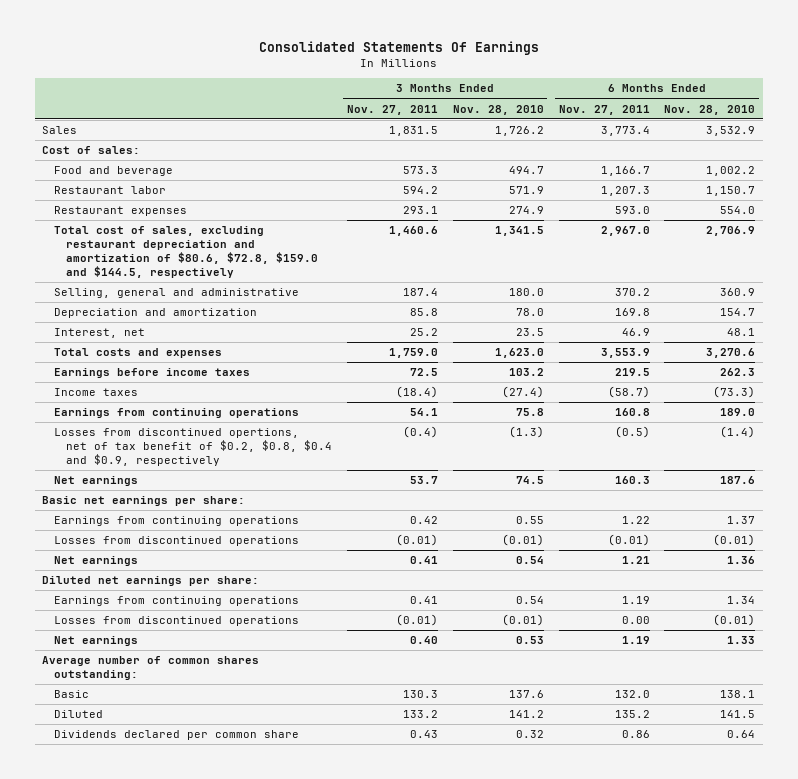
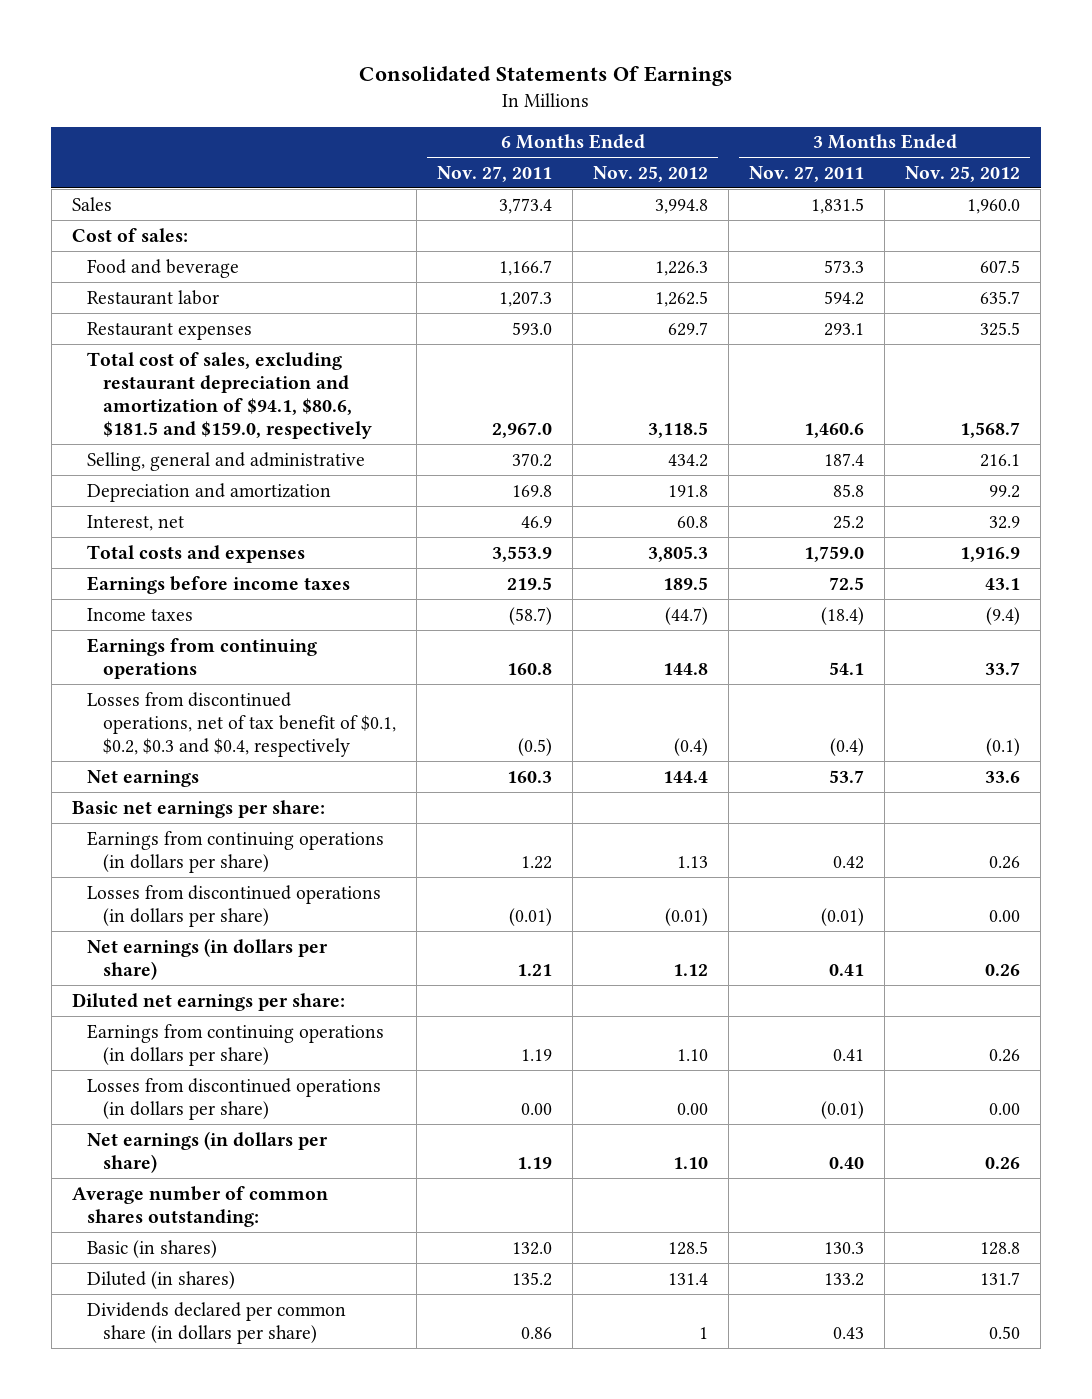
- | 3 Months Ended Nov. 27, 2011 | 3 Months Ended Nov. 28, 2010 | 6 Months Ended Nov. 27, 2011 | 6 Months Ended Nov. 28, 2010
+ | 6 Months Ended Nov. 27, 2011 | 6 Months Ended Nov. 25, 2012 | 3 Months Ended Nov. 27, 2011 | 3 Months Ended Nov. 25, 2012
- Total cost of sales, excluding restaurant depreciation and amortization of $80.6, $72.8, $159.0 and $144.5, respectively | 1,460.6 | 1,341.5 | 2,967.0 | 2,706.9
+ Total cost of sales, excluding restaurant depreciation and amortization of $94.1, $80.6, $181.5 and $159.0, respectively | 2,967.0 | 3,118.5 | 1,460.6 | 1,568.7
- Losses from discontinued opertions, net of tax benefit of $0.2, $0.8, $0.4 and $0.9, respectively | (0.4) | (1.3) | (0.5) | (1.4)
+ Losses from discontinued operations, net of tax benefit of $0.1, $0.2, $0.3 and $0.4, respectively | (0.5) | (0.4) | (0.4) | (0.1)
- Earnings from continuing operations | 0.42 | 0.55 | 1.22 | 1.37
- Losses from discontinued operations | (0.01) | (0.01) | (0.01) | (0.01)
- Net earnings | 0.41 | 0.54 | 1.21 | 1.36
+ Earnings from continuing operations (in dollars per share) | 1.22 | 1.13 | 0.42 | 0.26
+ Losses from discontinued operations (in dollars per share) | (0.01) | (0.01) | (0.01) | 0.00
+ Net earnings (in dollars per share) | 1.21 | 1.12 | 0.41 | 0.26
- Earnings from continuing operations | 0.41 | 0.54 | 1.19 | 1.34
- Losses from discontinued operations | (0.01) | (0.01) | 0.00 | (0.01)
- Net earnings | 0.40 | 0.53 | 1.19 | 1.33
+ Earnings from continuing operations (in dollars per share) | 1.19 | 1.10 | 0.41 | 0.26
+ Losses from discontinued operations (in dollars per share) | 0.00 | 0.00 | (0.01) | 0.00
+ Net earnings (in dollars per share) | 1.19 | 1.10 | 0.40 | 0.26
- Basic | 130.3 | 137.6 | 132.0 | 138.1
- Diluted | 133.2 | 141.2 | 135.2 | 141.5
- Dividends declared per common share | 0.43 | 0.32 | 0.86 | 0.64
+ Basic (in shares) | 132.0 | 128.5 | 130.3 | 128.8
+ Diluted (in shares) | 135.2 | 131.4 | 133.2 | 131.7
+ Dividends declared per common share (in dollars per share) | 0.86 | 1 | 0.43 | 0.50

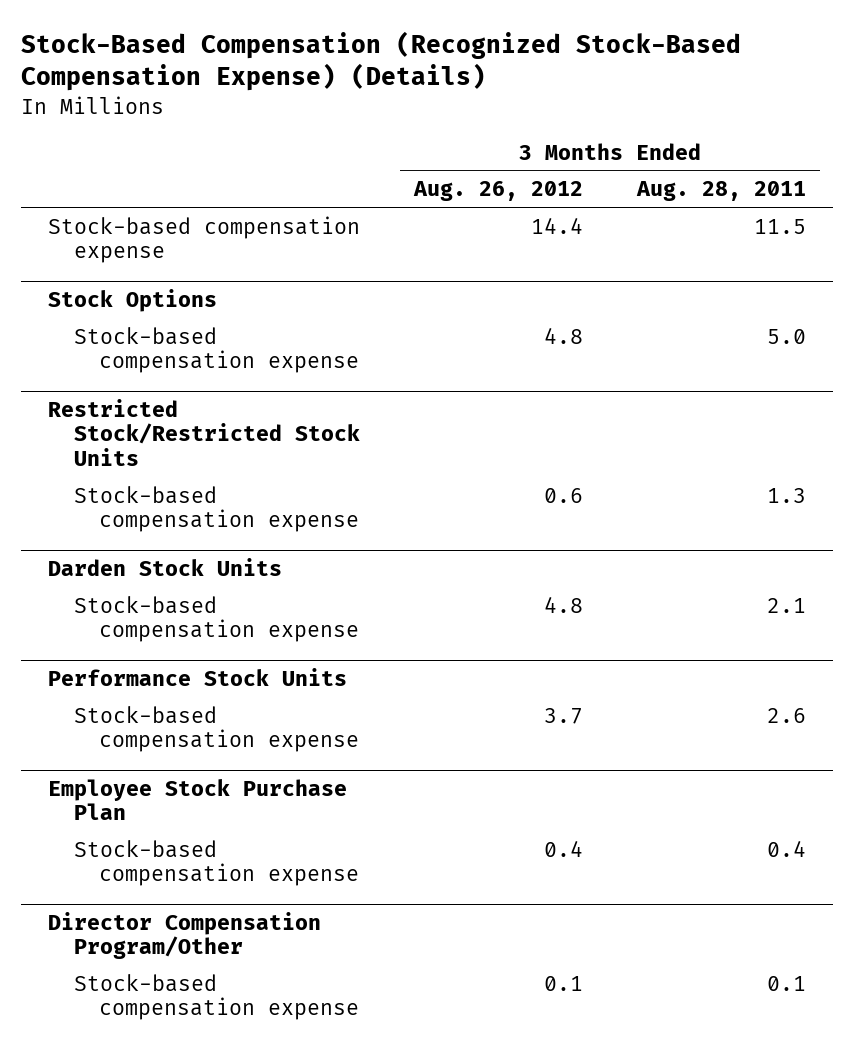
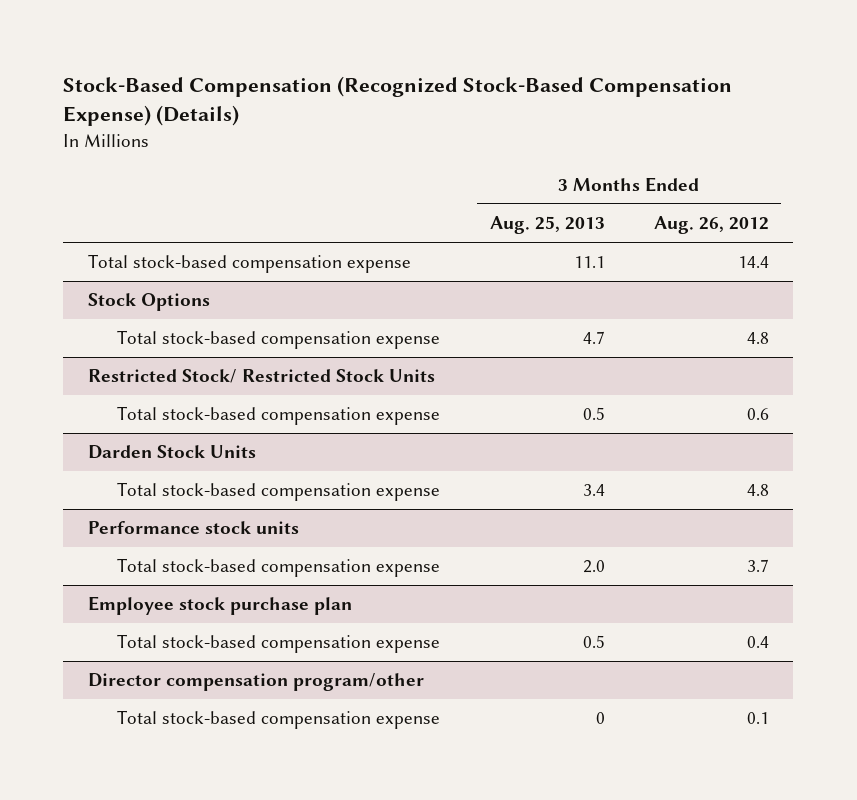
- | 3 Months Ended Aug. 26, 2012 | 3 Months Ended Aug. 28, 2011
+ | 3 Months Ended Aug. 25, 2013 | 3 Months Ended Aug. 26, 2012
- Stock-based compensation expense | 14.4 | 11.5
+ Total stock-based compensation expense | 11.1 | 14.4
@ Stock Options
- Stock-based compensation expense | 4.8 | 5.0
- Restricted Stock/Restricted Stock Units
- Stock-based compensation expense | 0.6 | 1.3
@ Stock Options
+ Total stock-based compensation expense | 4.7 | 4.8
+ Restricted Stock/ Restricted Stock Units
+ Total stock-based compensation expense | 0.5 | 0.6
@ Darden Stock Units
- Stock-based compensation expense | 4.8 | 2.1
- Performance Stock Units
- Stock-based compensation expense | 3.7 | 2.6
- Employee Stock Purchase Plan
- Stock-based compensation expense | 0.4 | 0.4
- Director Compensation Program/Other
- Stock-based compensation expense | 0.1 | 0.1
@ Darden Stock Units
+ Total stock-based compensation expense | 3.4 | 4.8
+ Performance stock units
+ Total stock-based compensation expense | 2.0 | 3.7
+ Employee stock purchase plan
+ Total stock-based compensation expense | 0.5 | 0.4
+ Director compensation program/other
+ Total stock-based compensation expense | 0 | 0.1

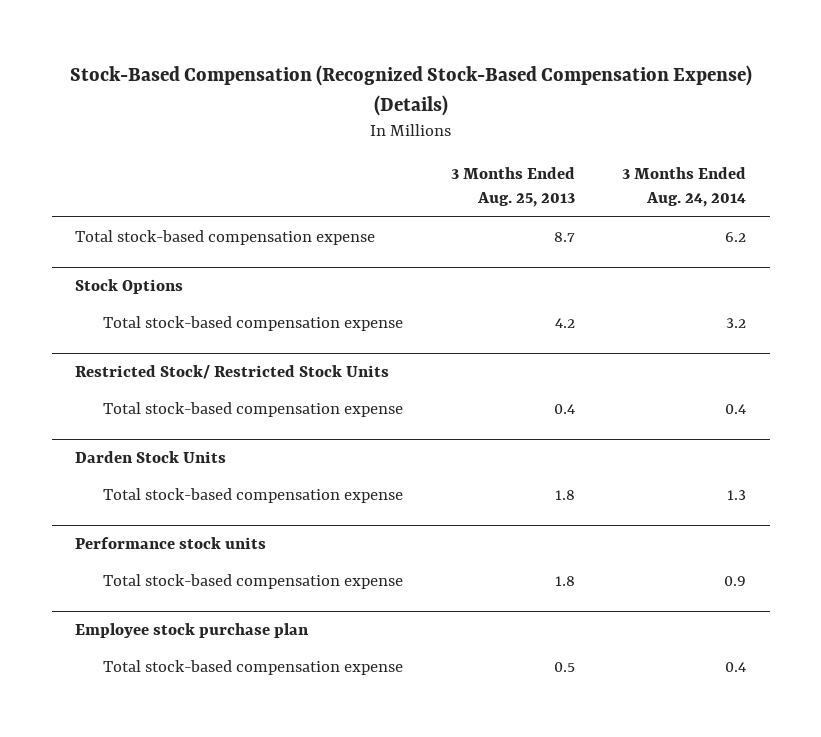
- | 3 Months Ended Aug. 25, 2013 | 3 Months Ended Aug. 26, 2012
+ | 3 Months Ended Aug. 25, 2013 | 3 Months Ended Aug. 24, 2014
- Total stock-based compensation expense | 11.1 | 14.4
+ Total stock-based compensation expense | 8.7 | 6.2
@ Stock Options
- Total stock-based compensation expense | 4.7 | 4.8
+ Total stock-based compensation expense | 4.2 | 3.2
@ Restricted Stock/ Restricted Stock Units
- Total stock-based compensation expense | 0.5 | 0.6
+ Total stock-based compensation expense | 0.4 | 0.4
@ Darden Stock Units
- Total stock-based compensation expense | 3.4 | 4.8
+ Total stock-based compensation expense | 1.8 | 1.3
@ Performance stock units
- Total stock-based compensation expense | 2.0 | 3.7
+ Total stock-based compensation expense | 1.8 | 0.9
- Director compensation program/other
- Total stock-based compensation expense | 0 | 0.1

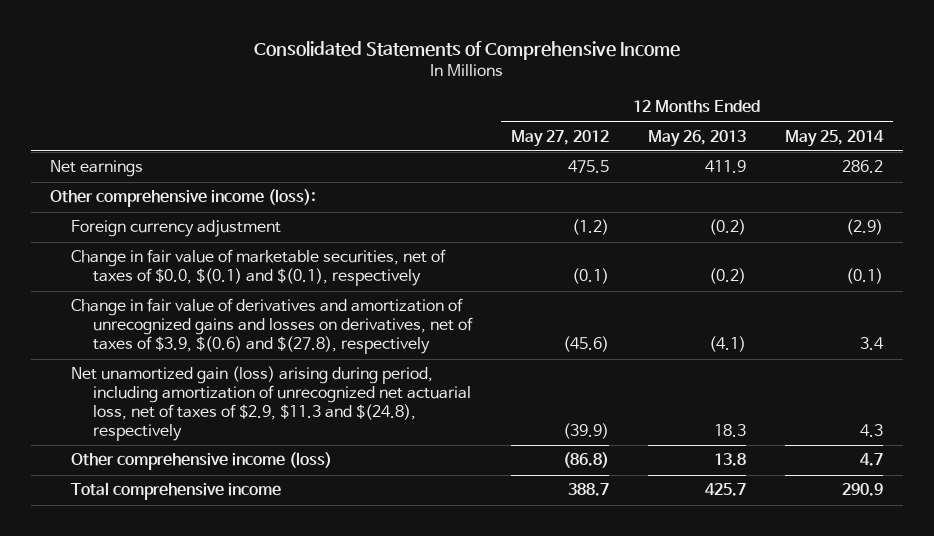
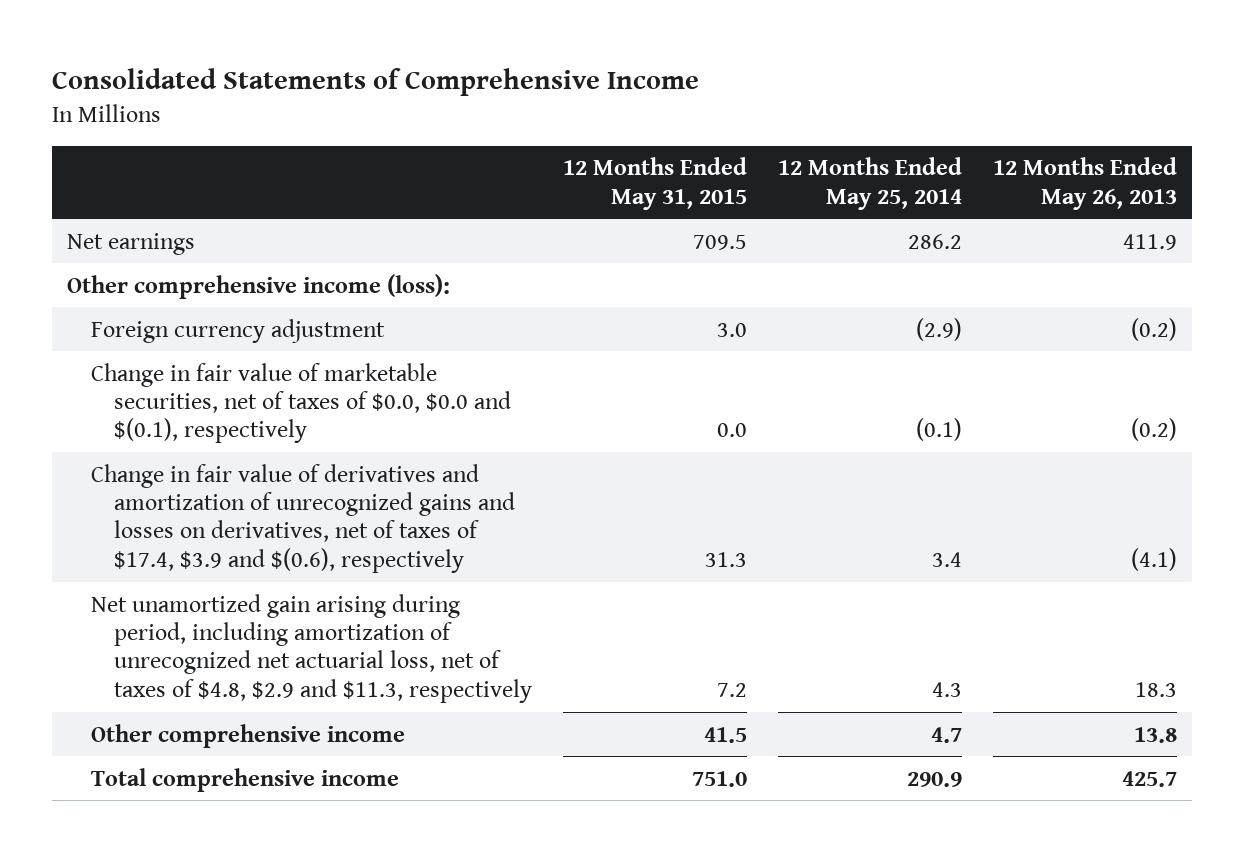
- | 12 Months Ended May 27, 2012 | 12 Months Ended May 26, 2013 | 12 Months Ended May 25, 2014
+ | 12 Months Ended May 31, 2015 | 12 Months Ended May 25, 2014 | 12 Months Ended May 26, 2013
- Change in fair value of marketable securities, net of taxes of $0.0, $(0.1) and $(0.1), respectively | (0.1) | (0.2) | (0.1)
- Change in fair value of derivatives and amortization of unrecognized gains and losses on derivatives, net of taxes of $3.9, $(0.6) and $(27.8), respectively | (45.6) | (4.1) | 3.4
- Net unamortized gain (loss) arising during period, including amortization of unrecognized net actuarial loss, net of taxes of $2.9, $11.3 and $(24.8), respectively | (39.9) | 18.3 | 4.3
- Other comprehensive income (loss) | (86.8) | 13.8 | 4.7
+ Change in fair value of marketable securities, net of taxes of $0.0, $0.0 and $(0.1), respectively | 0.0 | (0.1) | (0.2)
+ Change in fair value of derivatives and amortization of unrecognized gains and losses on derivatives, net of taxes of $17.4, $3.9 and $(0.6), respectively | 31.3 | 3.4 | (4.1)
+ Net unamortized gain arising during period, including amortization of unrecognized net actuarial loss, net of taxes of $4.8, $2.9 and $11.3, respectively | 7.2 | 4.3 | 18.3
+ Other comprehensive income | 41.5 | 4.7 | 13.8

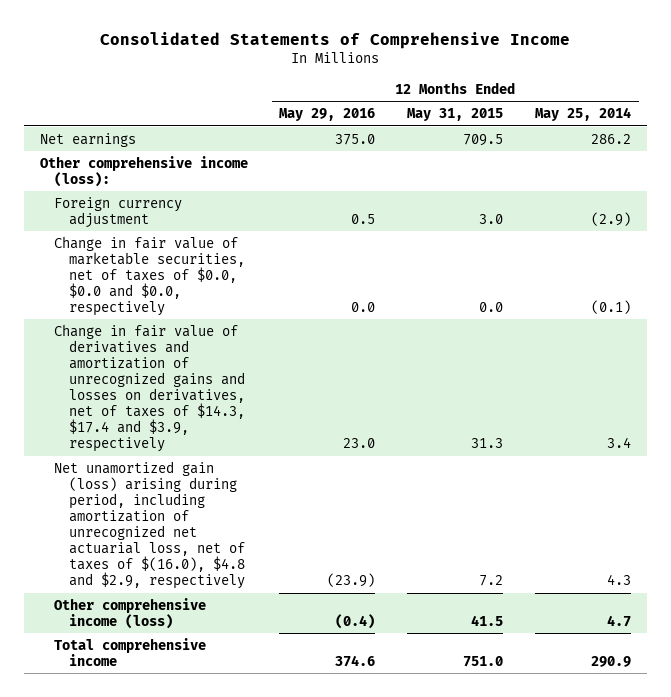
- | 12 Months Ended May 31, 2015 | 12 Months Ended May 25, 2014 | 12 Months Ended May 26, 2013
+ | 12 Months Ended May 29, 2016 | 12 Months Ended May 31, 2015 | 12 Months Ended May 25, 2014
- Change in fair value of marketable securities, net of taxes of $0.0, $0.0 and $(0.1), respectively | 0.0 | (0.1) | (0.2)
- Change in fair value of derivatives and amortization of unrecognized gains and losses on derivatives, net of taxes of $17.4, $3.9 and $(0.6), respectively | 31.3 | 3.4 | (4.1)
- Net unamortized gain arising during period, including amortization of unrecognized net actuarial loss, net of taxes of $4.8, $2.9 and $11.3, respectively | 7.2 | 4.3 | 18.3
- Other comprehensive income | 41.5 | 4.7 | 13.8
+ Change in fair value of marketable securities, net of taxes of $0.0, $0.0 and $0.0, respectively | 0.0 | 0.0 | (0.1)
+ Change in fair value of derivatives and amortization of unrecognized gains and losses on derivatives, net of taxes of $14.3, $17.4 and $3.9, respectively | 23.0 | 31.3 | 3.4
+ Net unamortized gain (loss) arising during period, including amortization of unrecognized net actuarial loss, net of taxes of $(16.0), $4.8 and $2.9, respectively | (23.9) | 7.2 | 4.3
+ Other comprehensive income (loss) | (0.4) | 41.5 | 4.7

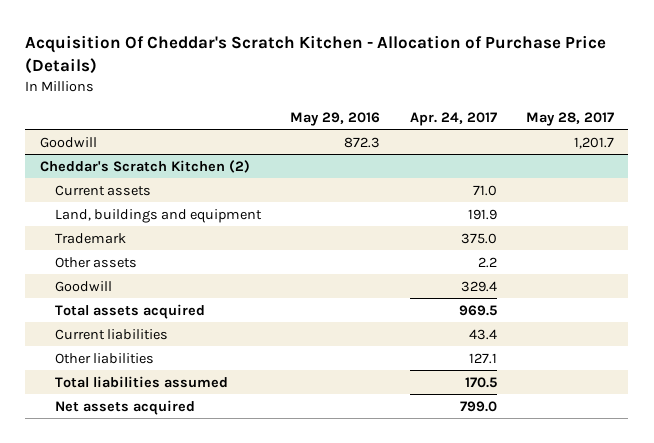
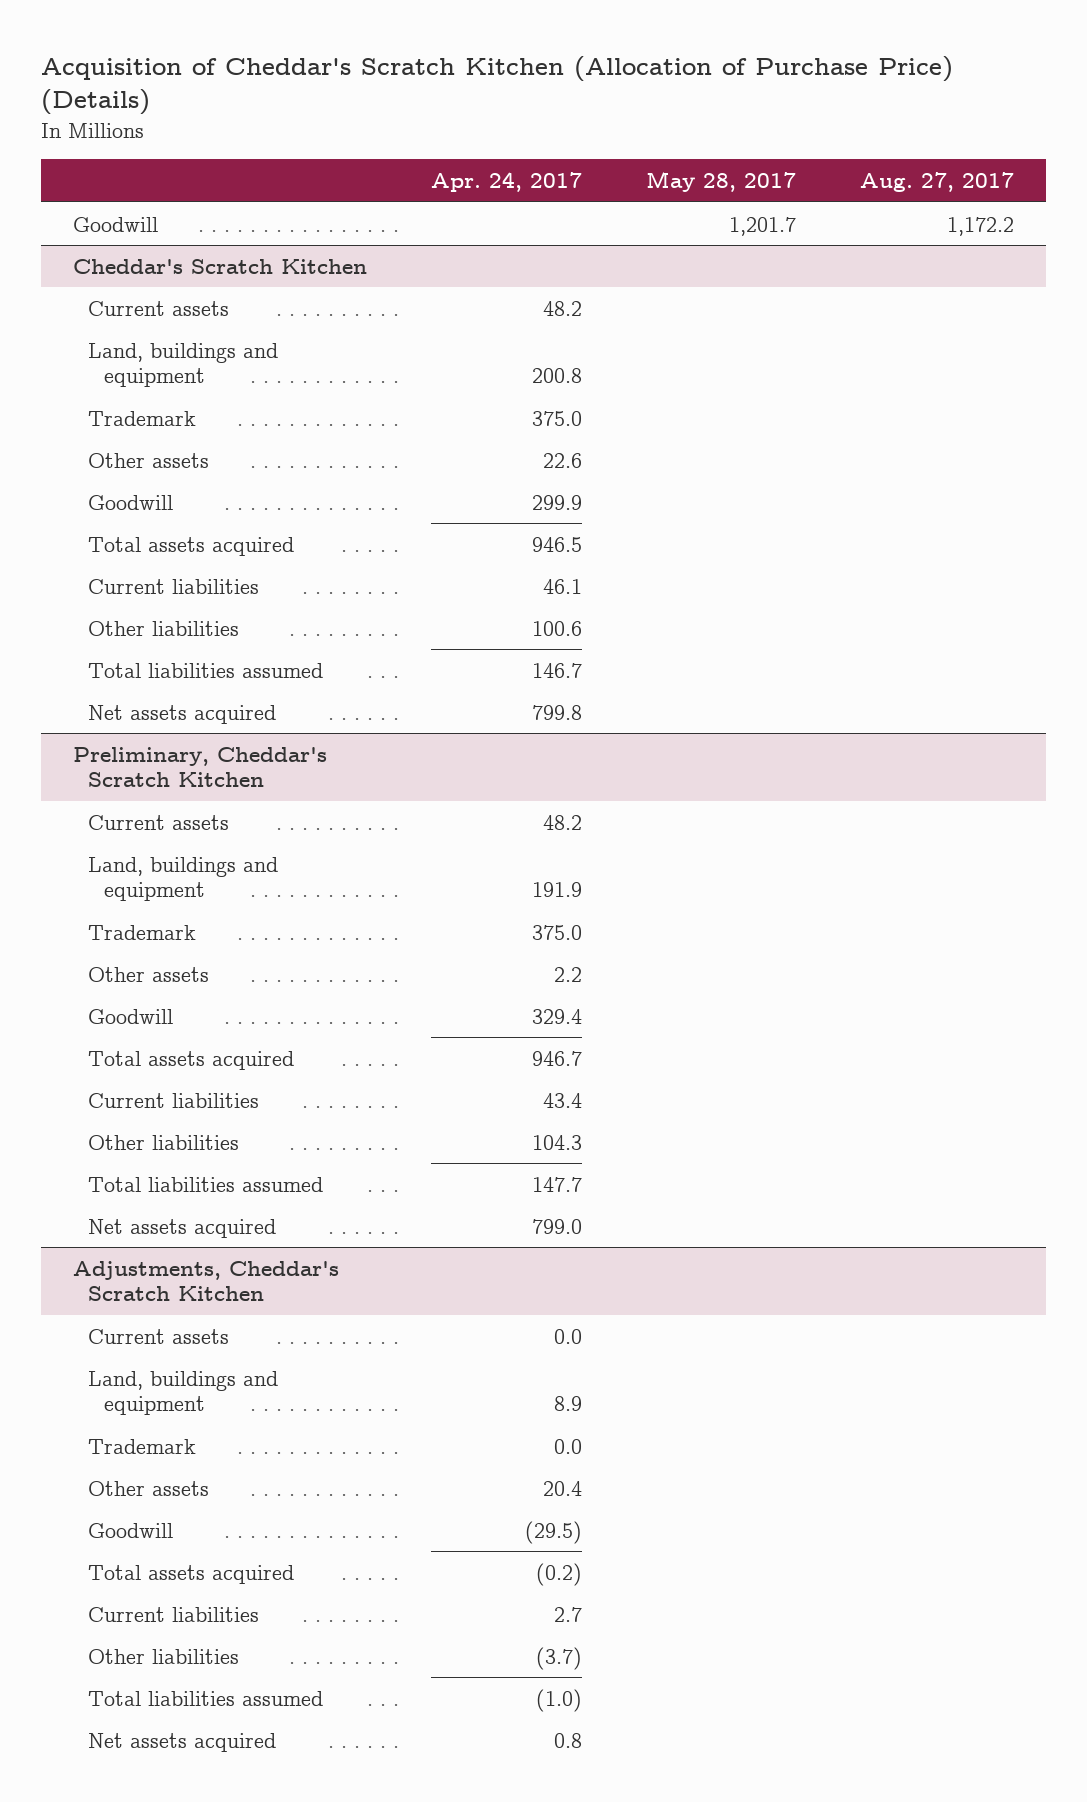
- Acquisition Of Cheddar's Scratch Kitchen - Allocation of Purchase Price (Details)
+ Acquisition of Cheddar's Scratch Kitchen (Allocation of Purchase Price) (Details)
- | May 29, 2016 | Apr. 24, 2017 | May 28, 2017
+ | Apr. 24, 2017 | May 28, 2017 | Aug. 27, 2017
- Cheddar's Scratch Kitchen (2)
- Current assets | | 71.0 |
+ Cheddar's Scratch Kitchen
+ Current assets | 48.2 | |
+ Land, buildings and equipment | 200.8 | |
+ Trademark | 375.0 | |
+ Other assets | 22.6 | |
+ Goodwill | 299.9 | |
+ Total assets acquired | 946.5 | |
+ Current liabilities | 46.1 | |
+ Other liabilities | 100.6 | |
+ Total liabilities assumed | 146.7 | |
+ Net assets acquired | 799.8 | |
+ Preliminary, Cheddar's Scratch Kitchen
+ Current assets | 48.2 | |
- Total assets acquired | | 969.5 |
+ Total assets acquired | 946.7 | |
- Other liabilities | | 127.1 |
- Total liabilities assumed | | 170.5 |
+ Other liabilities | 104.3 | |
+ Total liabilities assumed | 147.7 | |
+ Adjustments, Cheddar's Scratch Kitchen
+ Current assets | 0.0 | |
+ Land, buildings and equipment | 8.9 | |
+ Trademark | 0.0 | |
+ Other assets | 20.4 | |
+ Goodwill | (29.5) | |
+ Total assets acquired | (0.2) | |
+ Current liabilities | 2.7 | |
+ Other liabilities | (3.7) | |
+ Total liabilities assumed | (1.0) | |
+ Net assets acquired | 0.8 | |

